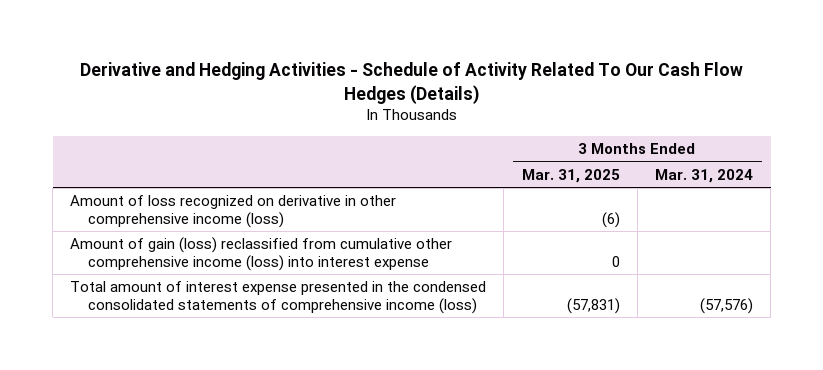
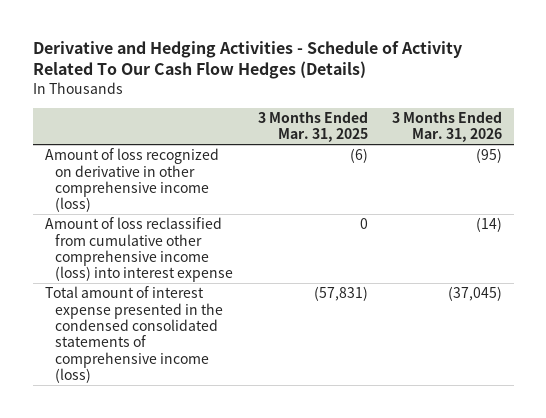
- | 3 Months Ended Mar. 31, 2025 | 3 Months Ended Mar. 31, 2024
+ | 3 Months Ended Mar. 31, 2025 | 3 Months Ended Mar. 31, 2026
- Amount of gain (loss) reclassified from cumulative other comprehensive income (loss) into interest expense | 0 |
+ Amount of loss reclassified from cumulative other comprehensive income (loss) into interest expense | 0 | (14)

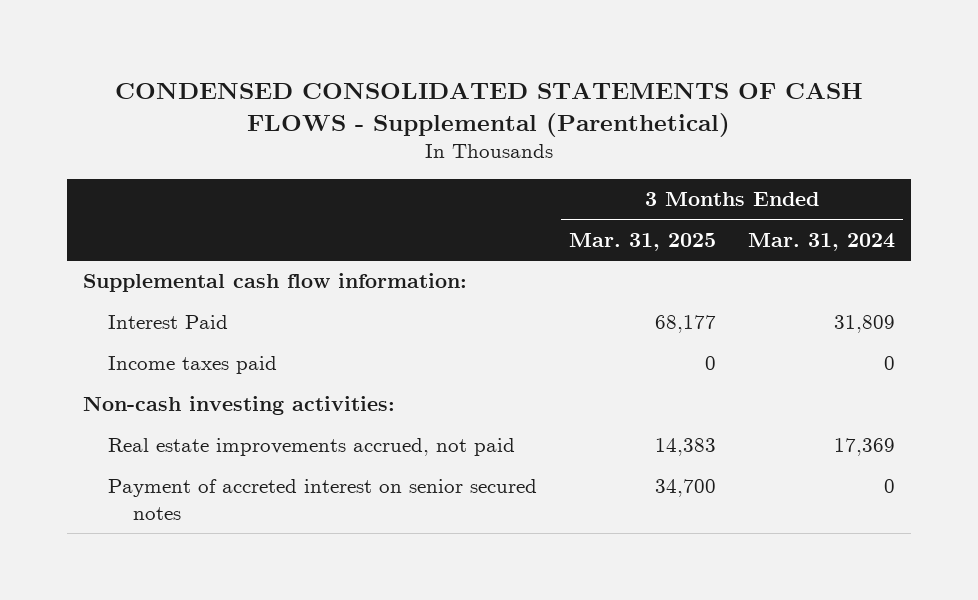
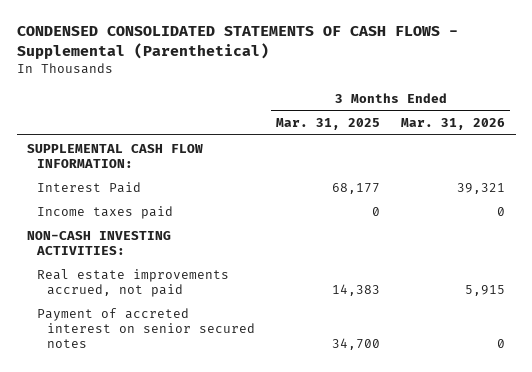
- | 3 Months Ended Mar. 31, 2025 | 3 Months Ended Mar. 31, 2024
+ | 3 Months Ended Mar. 31, 2025 | 3 Months Ended Mar. 31, 2026
- Supplemental cash flow information:
+ SUPPLEMENTAL CASH FLOW INFORMATION:
- Non-cash investing activities:
+ NON-CASH INVESTING ACTIVITIES:

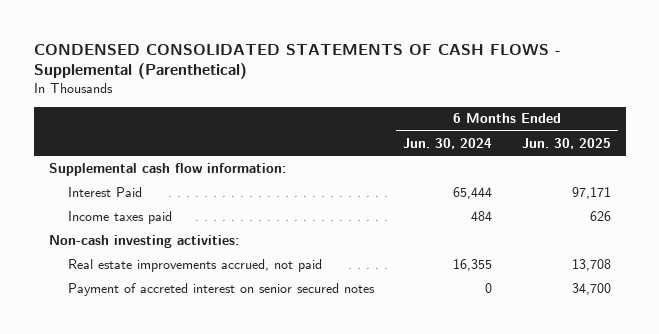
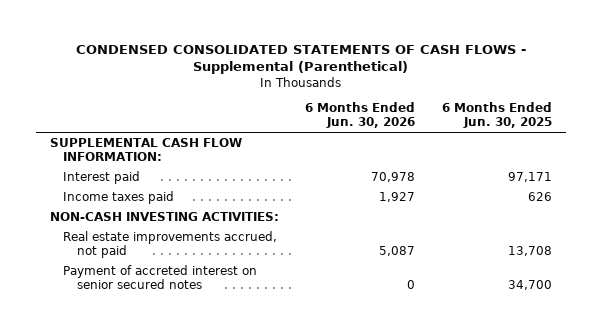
- | 6 Months Ended Jun. 30, 2024 | 6 Months Ended Jun. 30, 2025
+ | 6 Months Ended Jun. 30, 2026 | 6 Months Ended Jun. 30, 2025
- Supplemental cash flow information:
- Interest Paid | 65,444 | 97,171
+ SUPPLEMENTAL CASH FLOW INFORMATION:
+ Interest paid | 70,978 | 97,171
- Non-cash investing activities:
+ NON-CASH INVESTING ACTIVITIES:

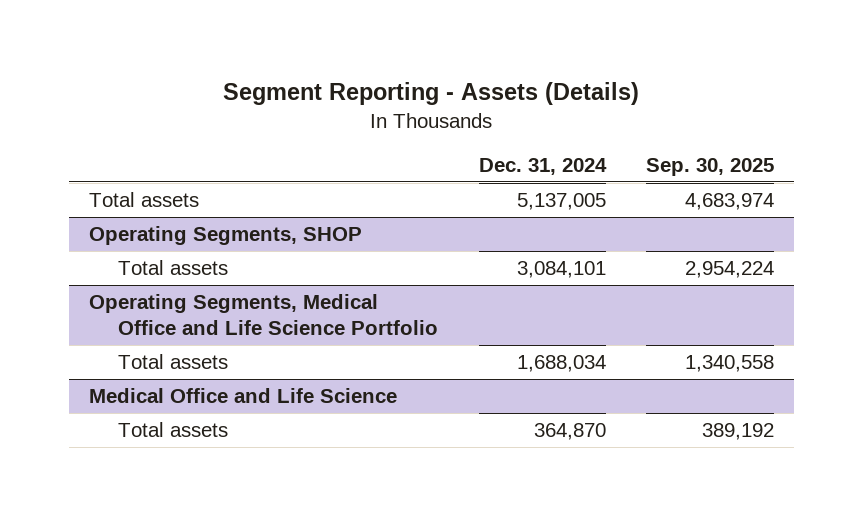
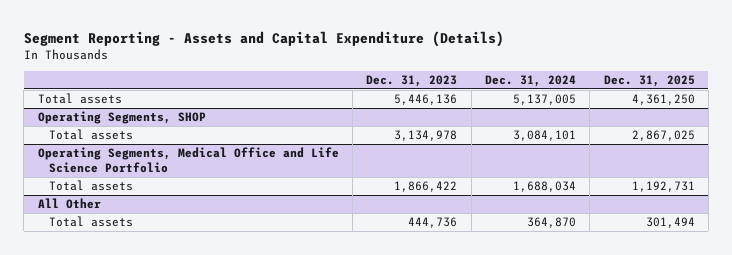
- Segment Reporting - Assets (Details)
+ Segment Reporting - Assets and Capital Expenditure (Details)
- | Dec. 31, 2024 | Sep. 30, 2025
+ | Dec. 31, 2023 | Dec. 31, 2024 | Dec. 31, 2025
- Medical Office and Life Science
+ All Other

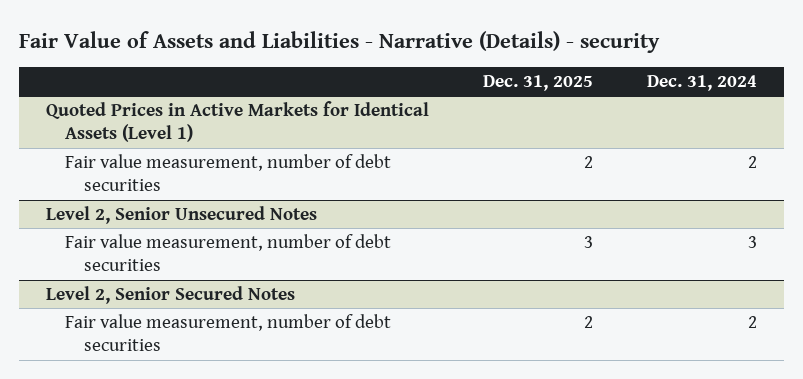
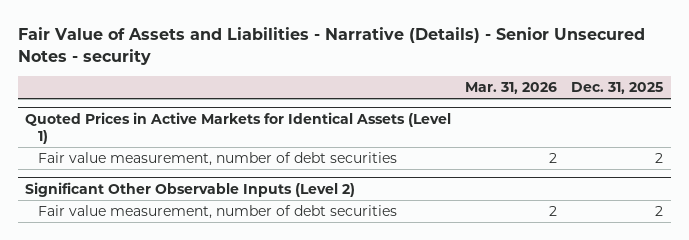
- Fair Value of Assets and Liabilities - Narrative (Details) - security
+ Fair Value of Assets and Liabilities - Narrative (Details) - Senior Unsecured Notes - security
- | Dec. 31, 2025 | Dec. 31, 2024
+ | Mar. 31, 2026 | Dec. 31, 2025
- Level 2, Senior Unsecured Notes
- Fair value measurement, number of debt securities | 3 | 3
- Level 2, Senior Secured Notes
+ Significant Other Observable Inputs (Level 2)

